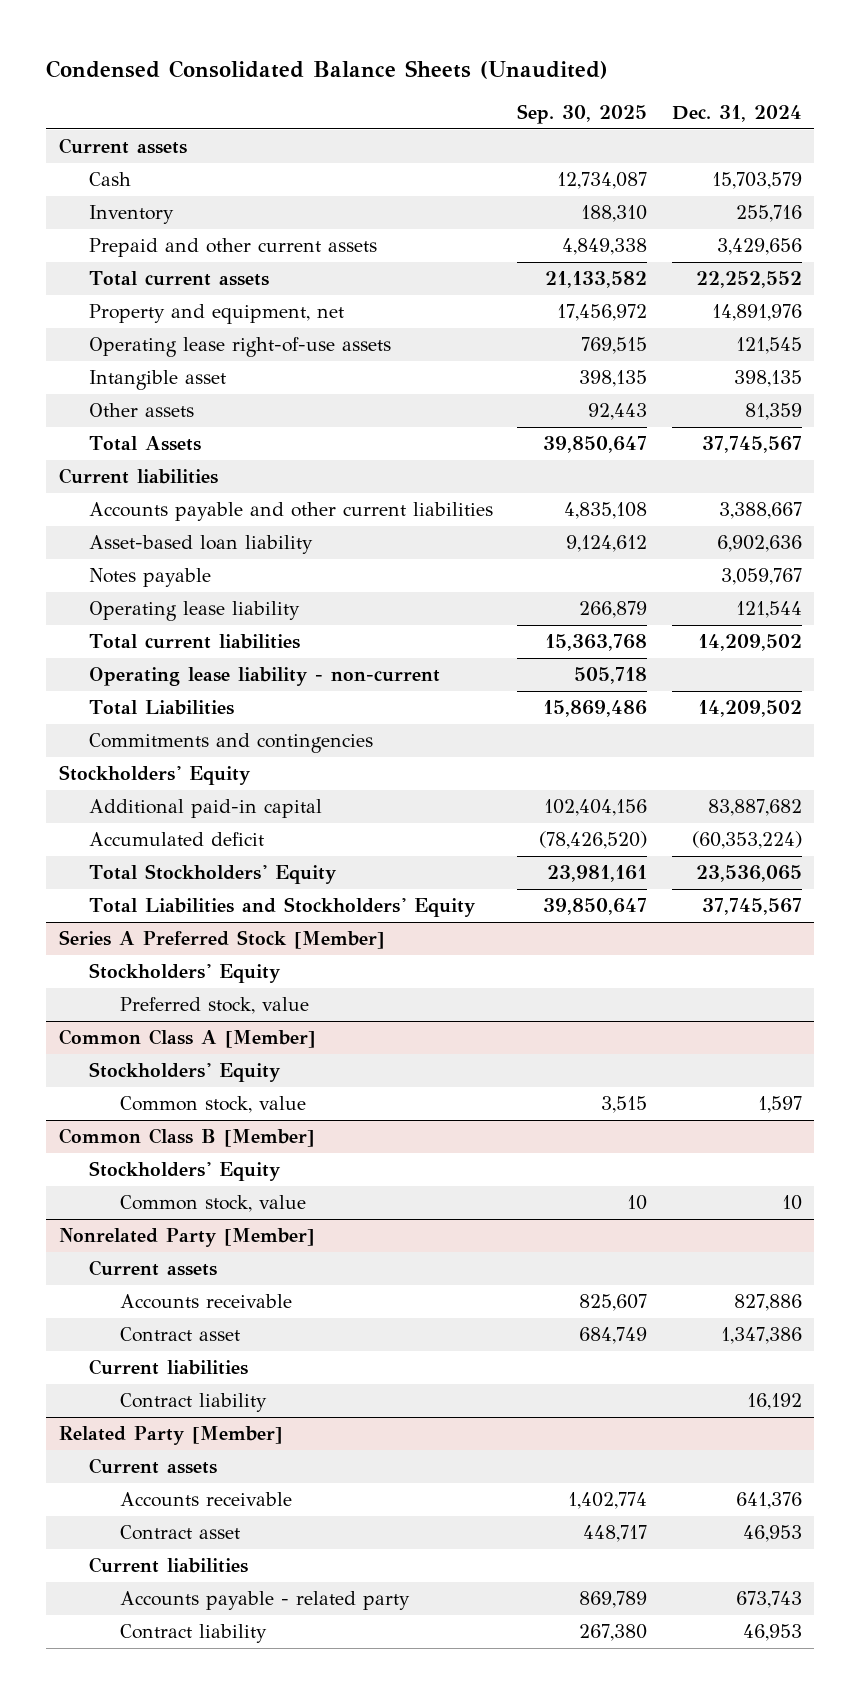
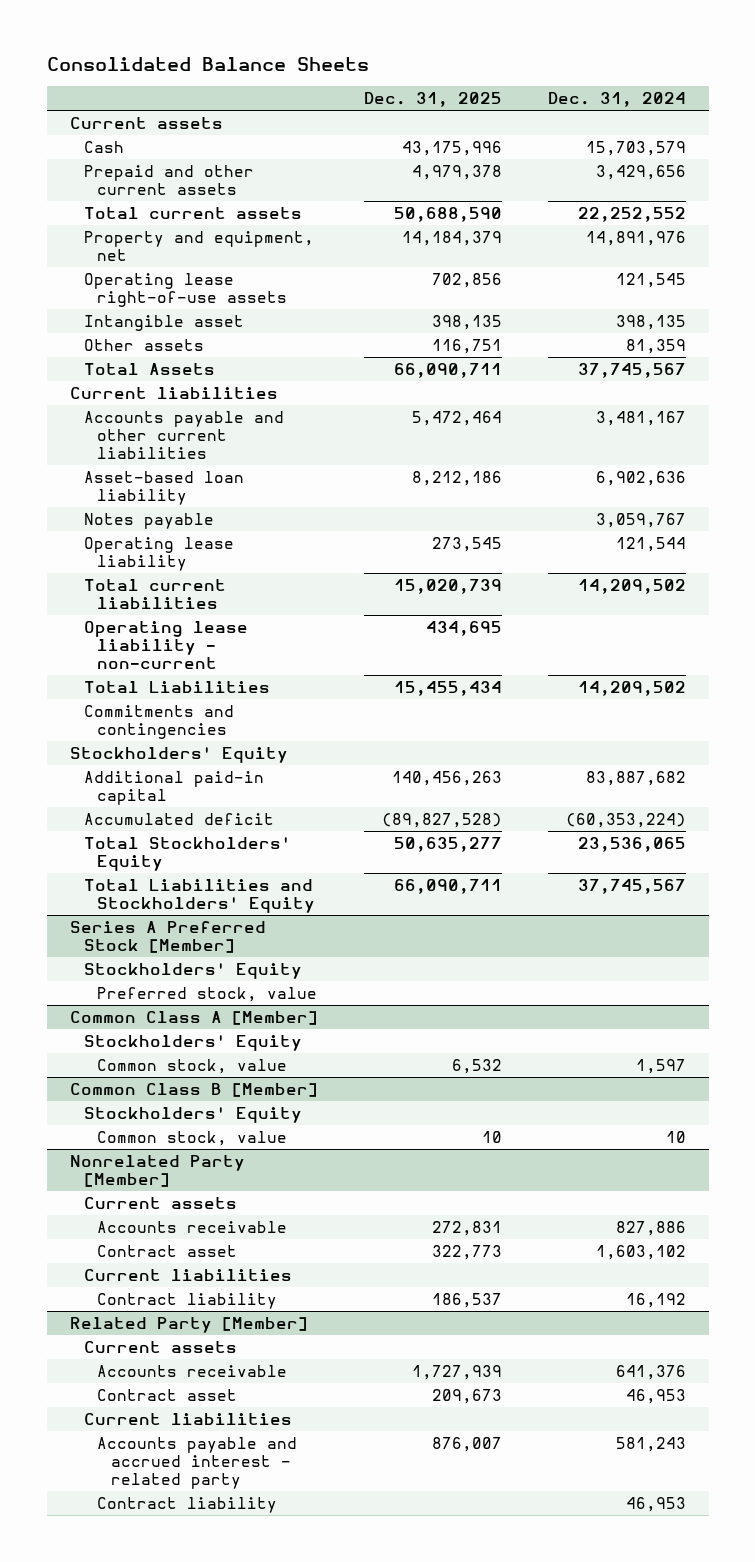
- Condensed Consolidated Balance Sheets (Unaudited)
+ Consolidated Balance Sheets
- | Sep. 30, 2025 | Dec. 31, 2024
+ | Dec. 31, 2025 | Dec. 31, 2024
- Inventory | 188,310 | 255,716
- Accounts payable and other current liabilities | 4,835,108 | 3,388,667
+ Accounts payable and other current liabilities | 5,472,464 | 3,481,167
@ Nonrelated Party [Member]
- Contract asset | 684,749 | 1,347,386
+ Contract asset | 322,773 | 1,603,102
@ Related Party [Member]
- Accounts payable - related party | 869,789 | 673,743
+ Accounts payable and accrued interest - related party | 876,007 | 581,243

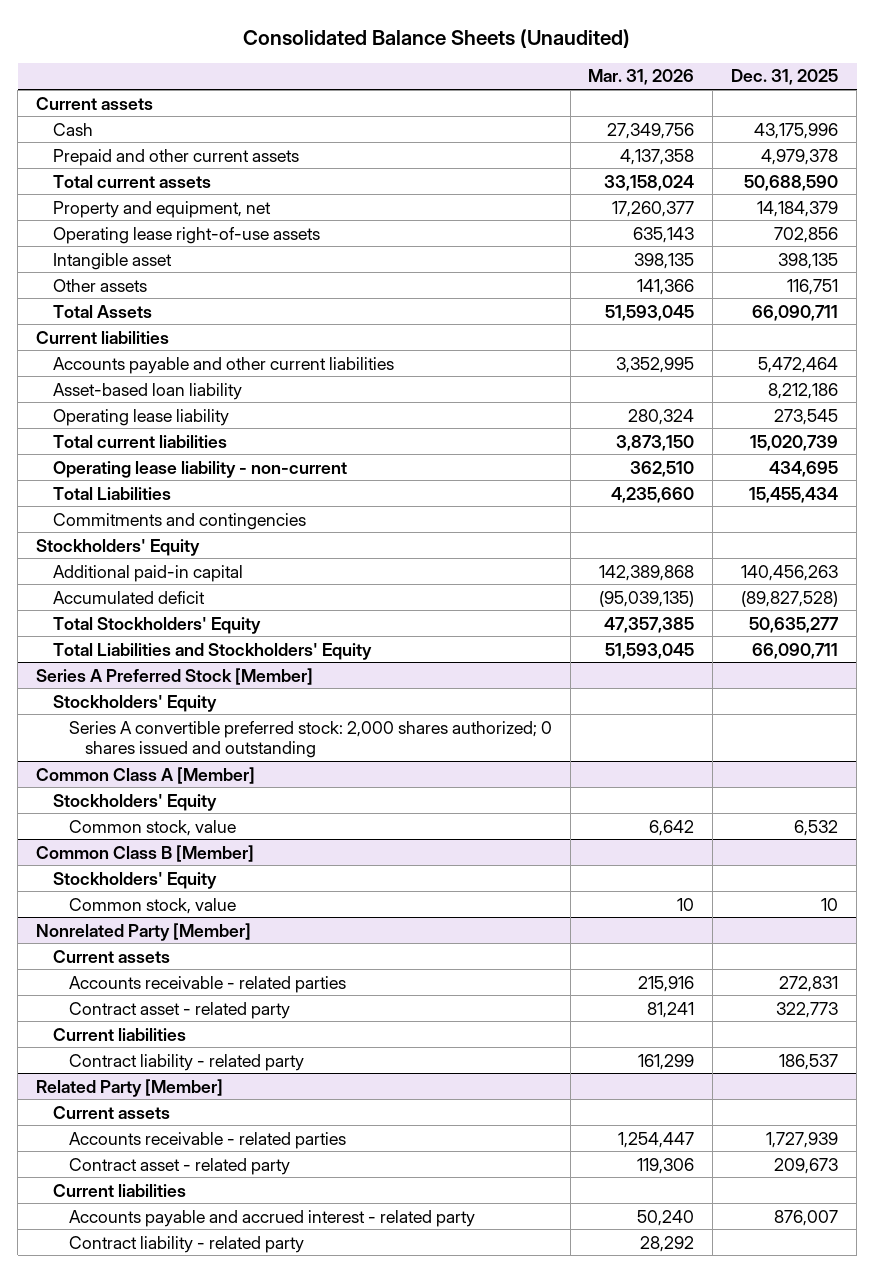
- Consolidated Balance Sheets
+ Consolidated Balance Sheets (Unaudited)
- | Dec. 31, 2025 | Dec. 31, 2024
+ | Mar. 31, 2026 | Dec. 31, 2025
- Notes payable | | 3,059,767
@ Series A Preferred Stock [Member]
- Preferred stock, value
+ Series A convertible preferred stock: 2,000 shares authorized; 0 shares issued and outstanding
@ Nonrelated Party [Member]
- Accounts receivable | 272,831 | 827,886
- Contract asset | 322,773 | 1,603,102
+ Accounts receivable - related parties | 215,916 | 272,831
+ Contract asset - related party | 81,241 | 322,773
- Contract liability | 186,537 | 16,192
+ Contract liability - related party | 161,299 | 186,537
@ Related Party [Member]
- Accounts receivable | 1,727,939 | 641,376
- Contract asset | 209,673 | 46,953
+ Accounts receivable - related parties | 1,254,447 | 1,727,939
+ Contract asset - related party | 119,306 | 209,673
- Contract liability | | 46,953
+ Contract liability - related party | 28,292 |

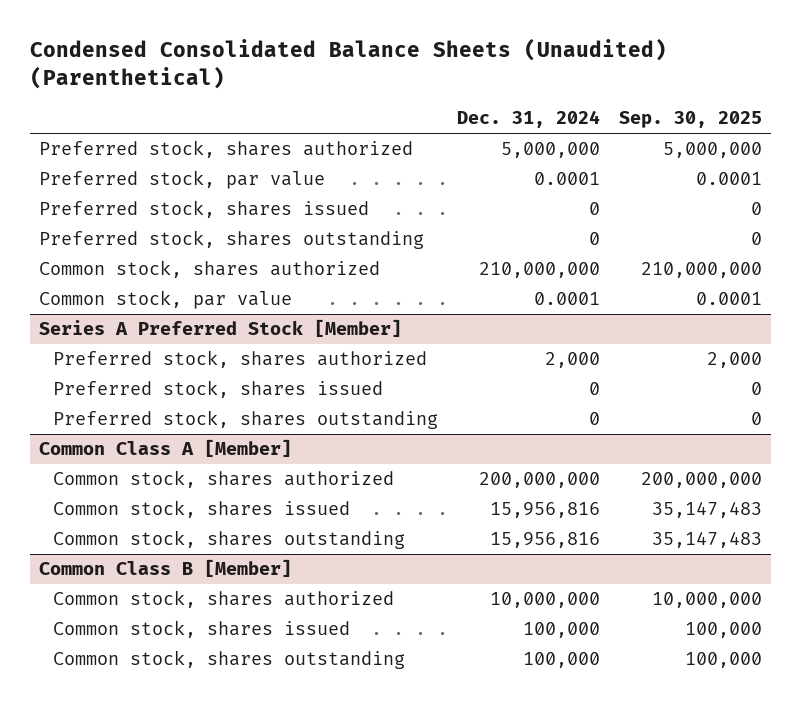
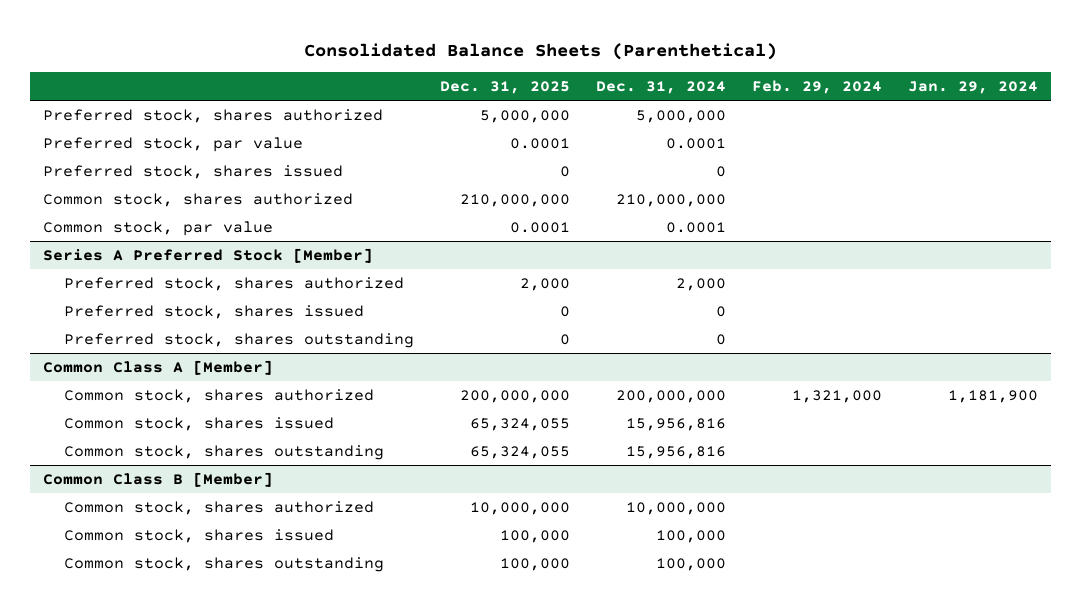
- Condensed Consolidated Balance Sheets (Unaudited) (Parenthetical)
+ Consolidated Balance Sheets (Parenthetical)
- | Dec. 31, 2024 | Sep. 30, 2025
+ | Dec. 31, 2025 | Dec. 31, 2024 | Feb. 29, 2024 | Jan. 29, 2024
- Preferred stock, shares outstanding | 0 | 0

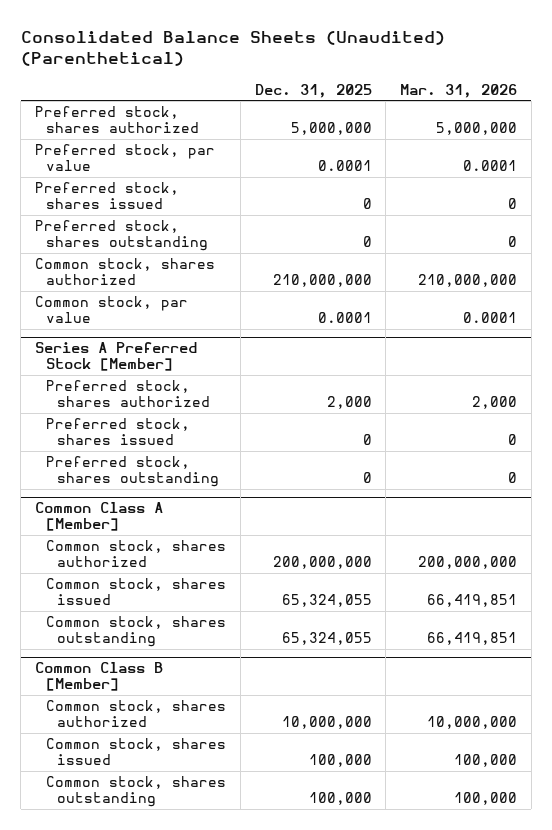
- Consolidated Balance Sheets (Parenthetical)
+ Consolidated Balance Sheets (Unaudited) (Parenthetical)
- | Dec. 31, 2025 | Dec. 31, 2024 | Feb. 29, 2024 | Jan. 29, 2024
+ | Dec. 31, 2025 | Mar. 31, 2026
+ Preferred stock, shares outstanding | 0 | 0

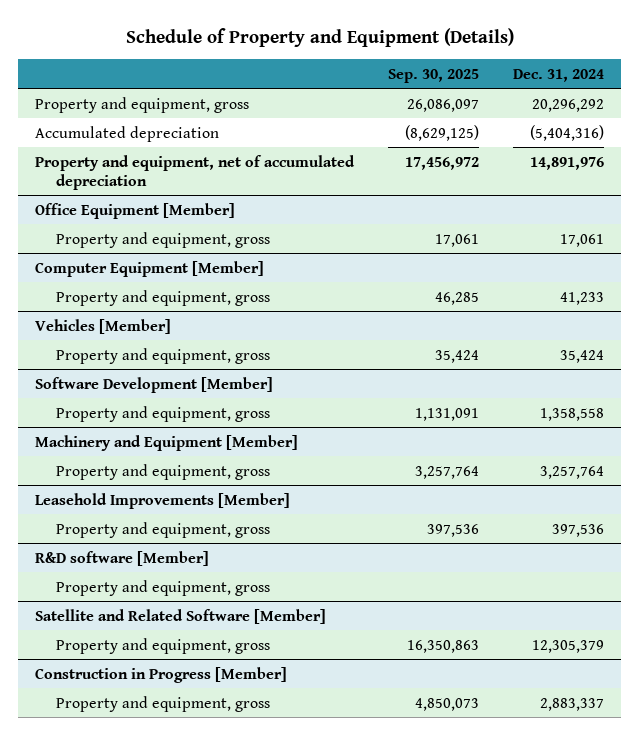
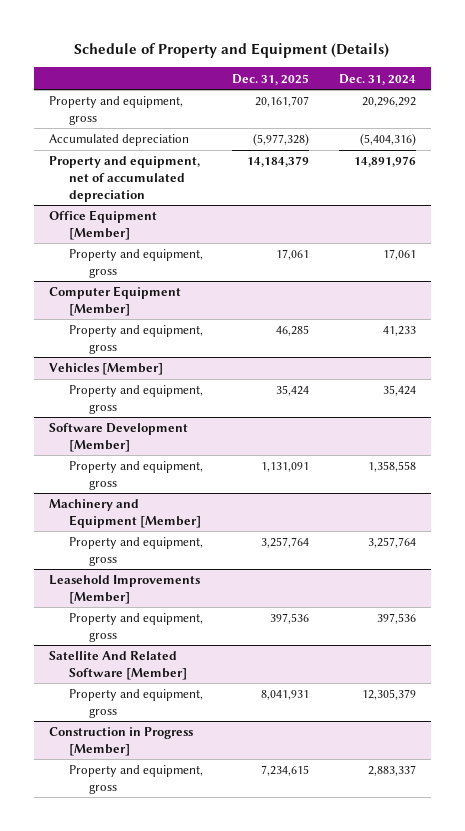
- | Sep. 30, 2025 | Dec. 31, 2024
+ | Dec. 31, 2025 | Dec. 31, 2024
- R&D software [Member]
- Property and equipment, gross
- Satellite and Related Software [Member]
+ Satellite And Related Software [Member]

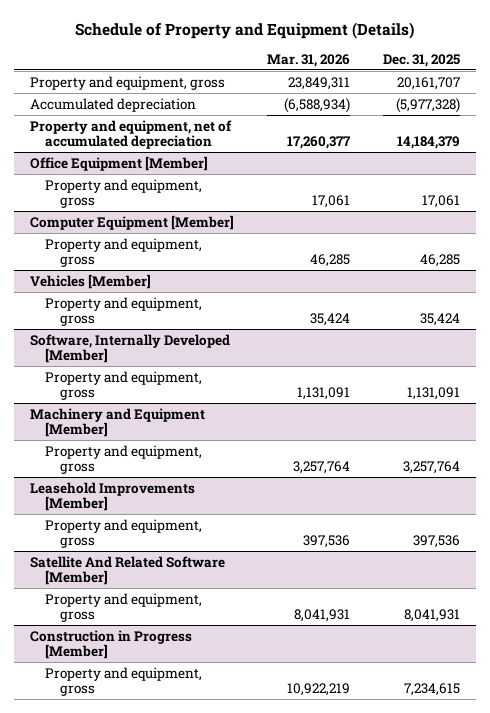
- | Dec. 31, 2025 | Dec. 31, 2024
+ | Mar. 31, 2026 | Dec. 31, 2025
- Software Development [Member]
+ Software, Internally Developed [Member]

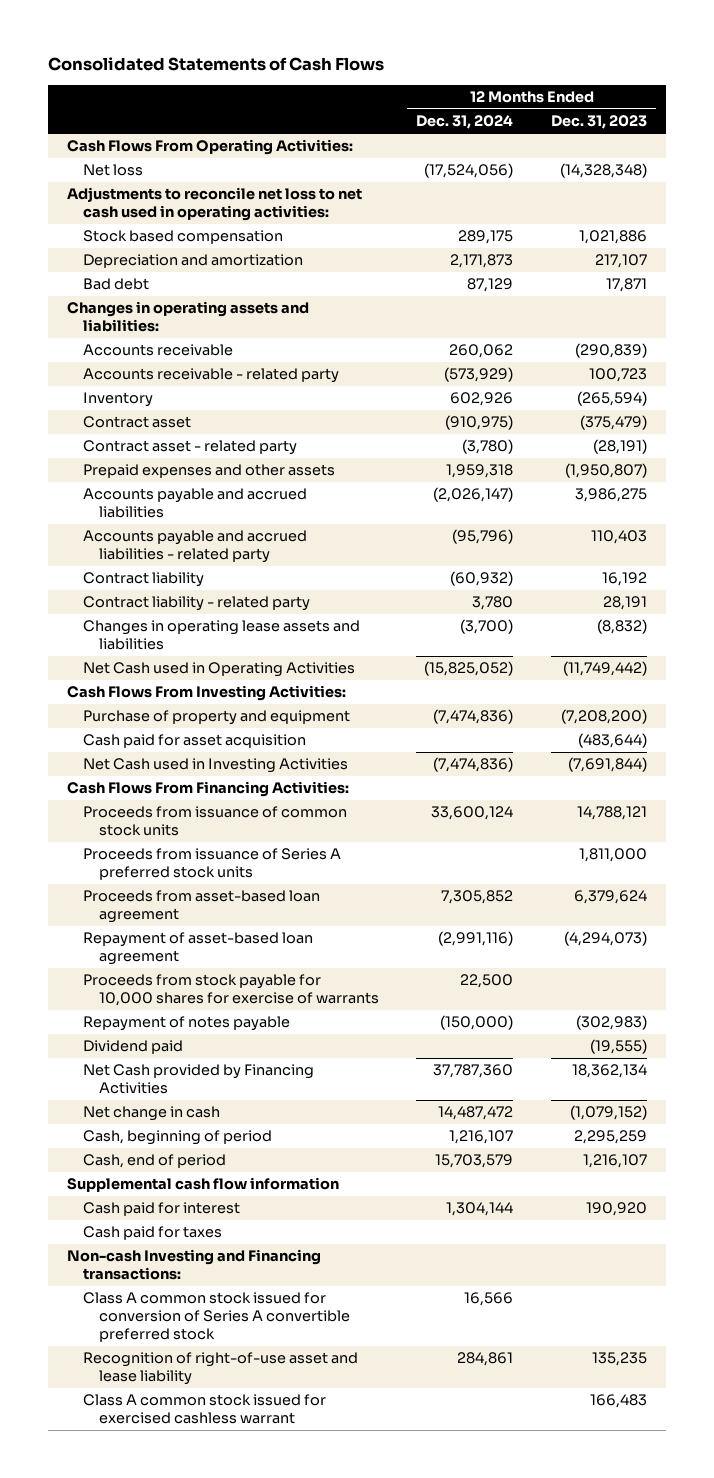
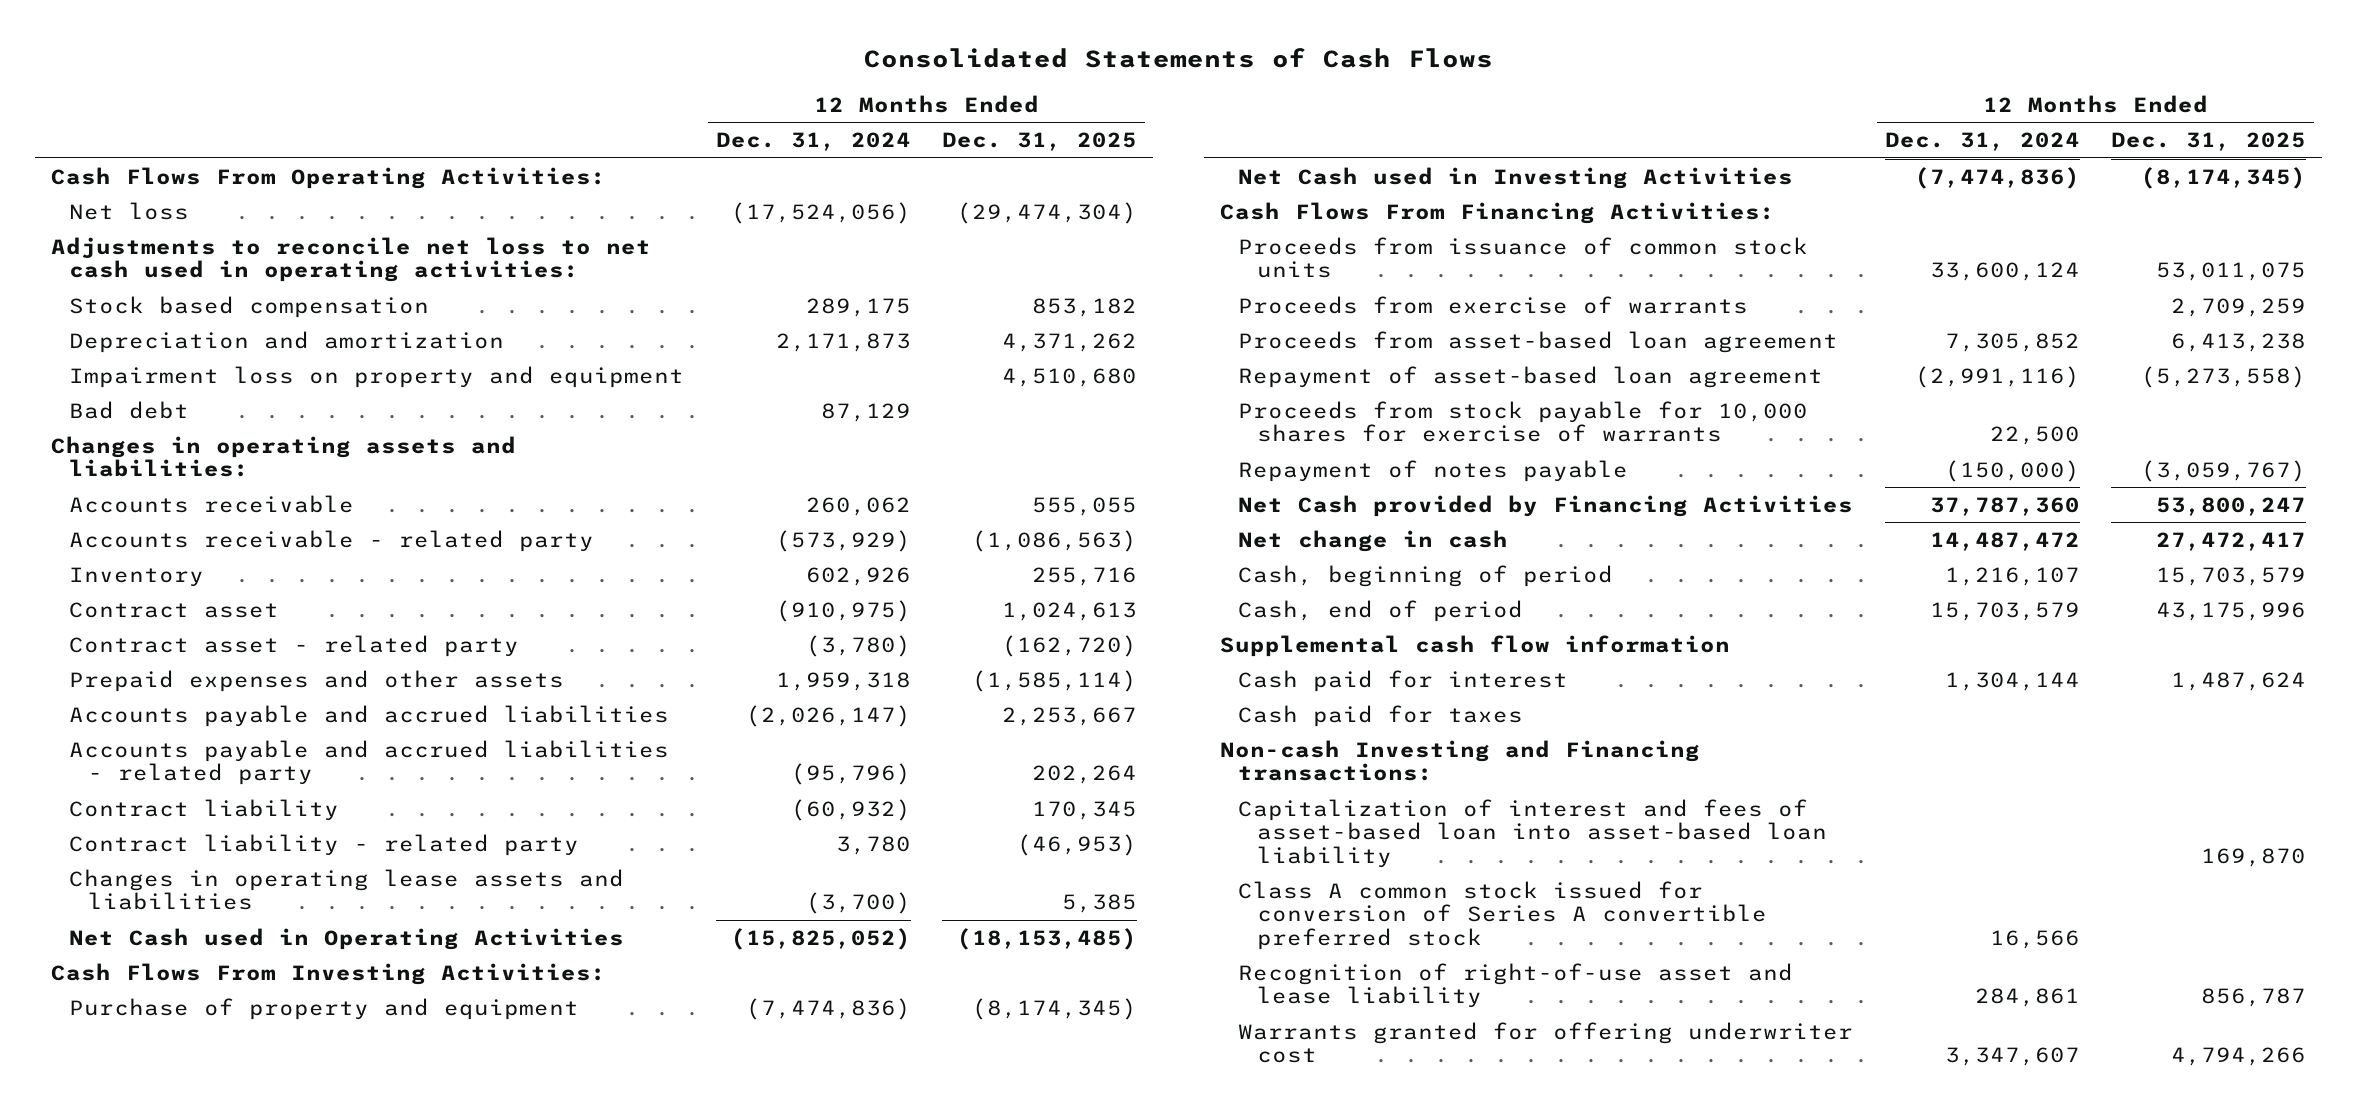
- | 12 Months Ended Dec. 31, 2024 | 12 Months Ended Dec. 31, 2023
+ | 12 Months Ended Dec. 31, 2024 | 12 Months Ended Dec. 31, 2025
+ Impairment loss on property and equipment | | 4,510,680
- Cash paid for asset acquisition | | (483,644)
- Proceeds from issuance of Series A preferred stock units | | 1,811,000
+ Proceeds from exercise of warrants | | 2,709,259
- Dividend paid | | (19,555)
+ Capitalization of interest and fees of asset-based loan into asset-based loan liability | | 169,870
- Class A common stock issued for exercised cashless warrant | | 166,483
+ Warrants granted for offering underwriter cost | 3,347,607 | 4,794,266

